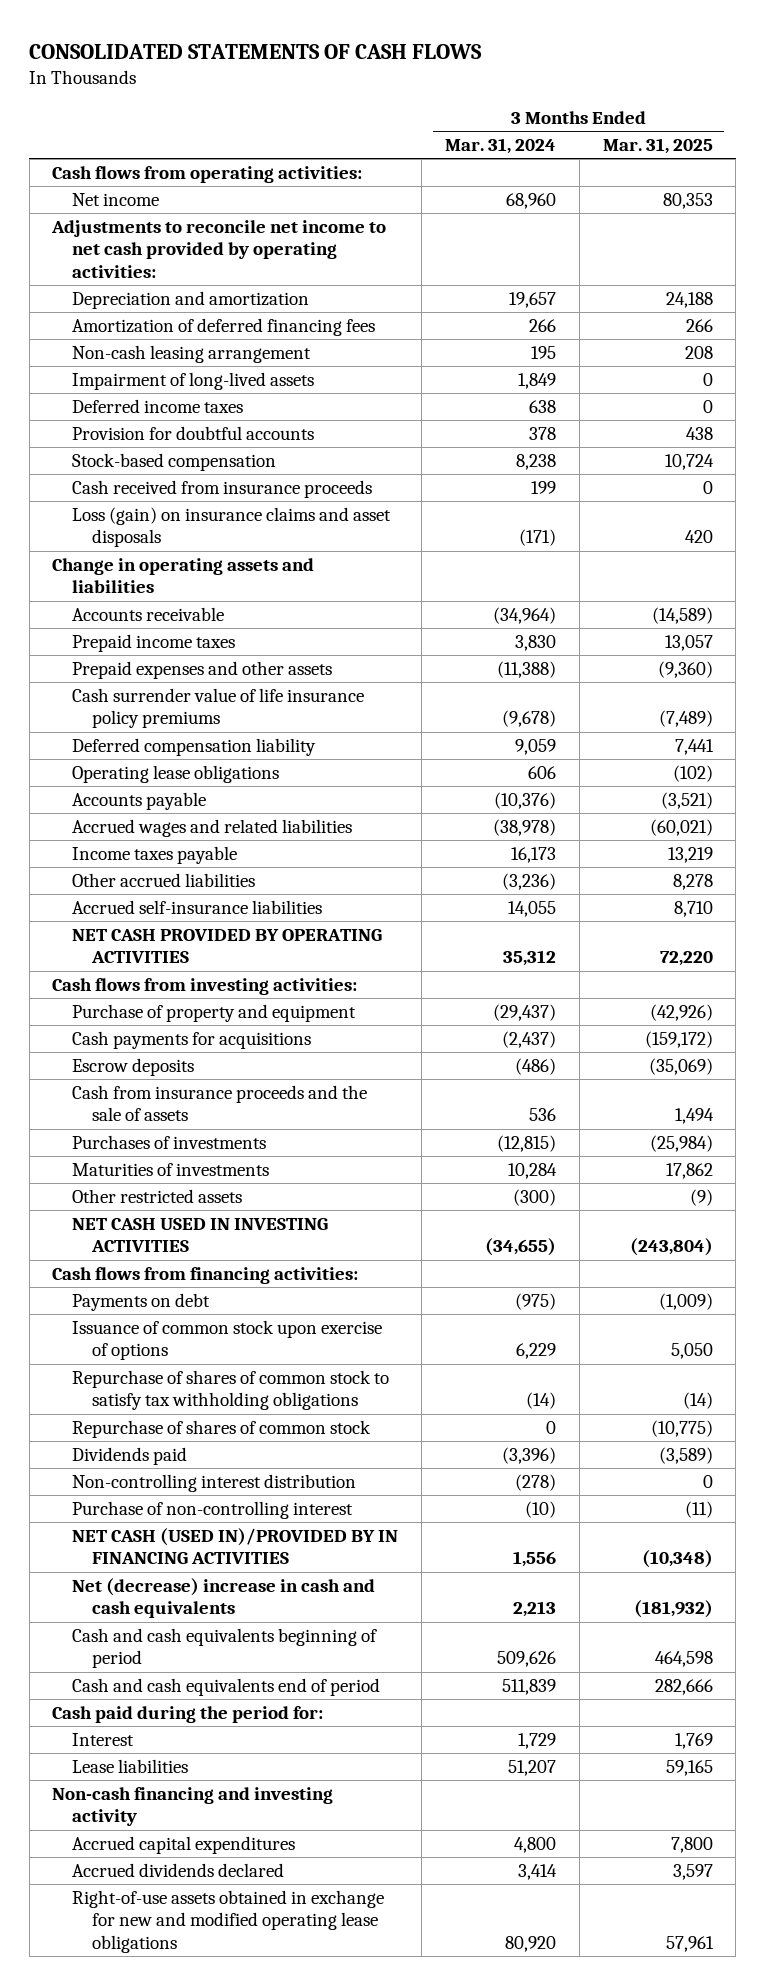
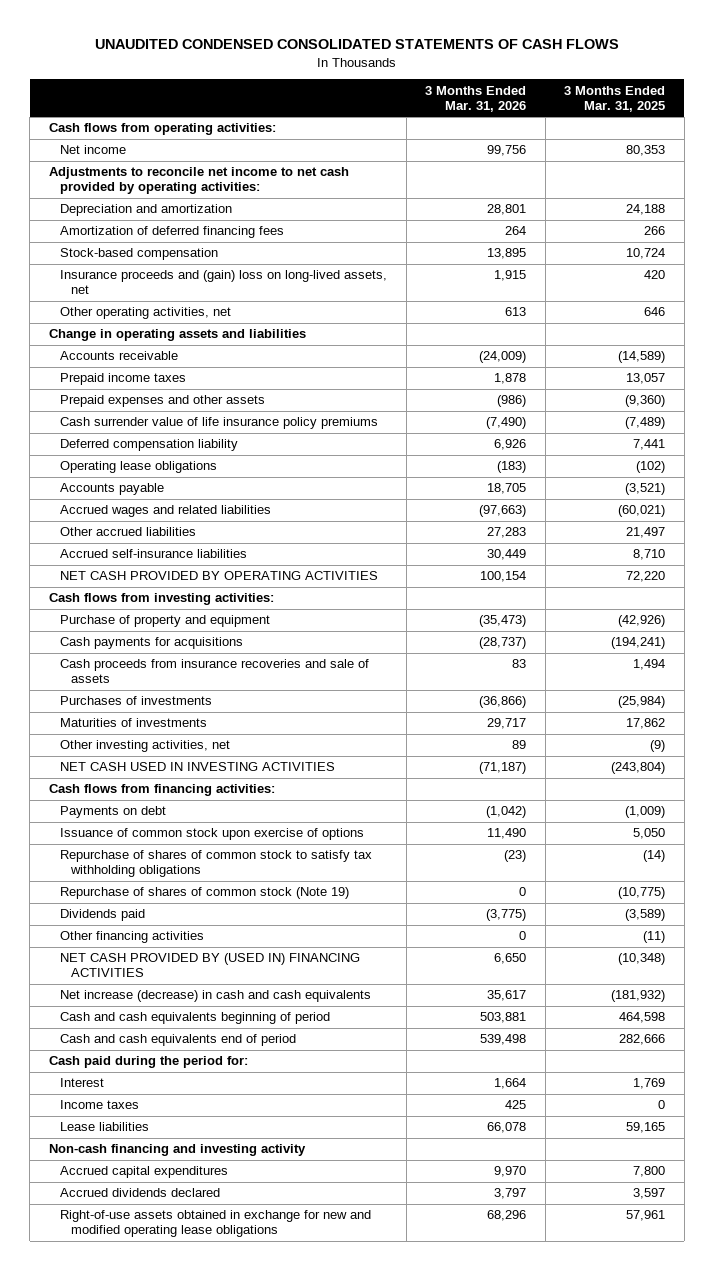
- CONSOLIDATED STATEMENTS OF CASH FLOWS
+ UNAUDITED CONDENSED CONSOLIDATED STATEMENTS OF CASH FLOWS
- | 3 Months Ended Mar. 31, 2024 | 3 Months Ended Mar. 31, 2025
+ | 3 Months Ended Mar. 31, 2026 | 3 Months Ended Mar. 31, 2025
- Non-cash leasing arrangement | 195 | 208
- Impairment of long-lived assets | 1,849 | 0
- Deferred income taxes | 638 | 0
- Provision for doubtful accounts | 378 | 438
- Cash received from insurance proceeds | 199 | 0
- Loss (gain) on insurance claims and asset disposals | (171) | 420
+ Insurance proceeds and (gain) loss on long-lived assets, net | 1,915 | 420
+ Other operating activities, net | 613 | 646
- Income taxes payable | 16,173 | 13,219
- Other accrued liabilities | (3,236) | 8,278
+ Other accrued liabilities | 27,283 | 21,497
- Cash payments for acquisitions | (2,437) | (159,172)
- Escrow deposits | (486) | (35,069)
- Cash from insurance proceeds and the sale of assets | 536 | 1,494
+ Cash payments for acquisitions | (28,737) | (194,241)
+ Cash proceeds from insurance recoveries and sale of assets | 83 | 1,494
- Other restricted assets | (300) | (9)
+ Other investing activities, net | 89 | (9)
- Repurchase of shares of common stock | 0 | (10,775)
+ Repurchase of shares of common stock (Note 19) | 0 | (10,775)
- Non-controlling interest distribution | (278) | 0
- Purchase of non-controlling interest | (10) | (11)
- NET CASH (USED IN)/PROVIDED BY IN FINANCING ACTIVITIES | 1,556 | (10,348)
- Net (decrease) increase in cash and cash equivalents | 2,213 | (181,932)
+ Other financing activities | 0 | (11)
+ NET CASH PROVIDED BY (USED IN) FINANCING ACTIVITIES | 6,650 | (10,348)
+ Net increase (decrease) in cash and cash equivalents | 35,617 | (181,932)
+ Income taxes | 425 | 0

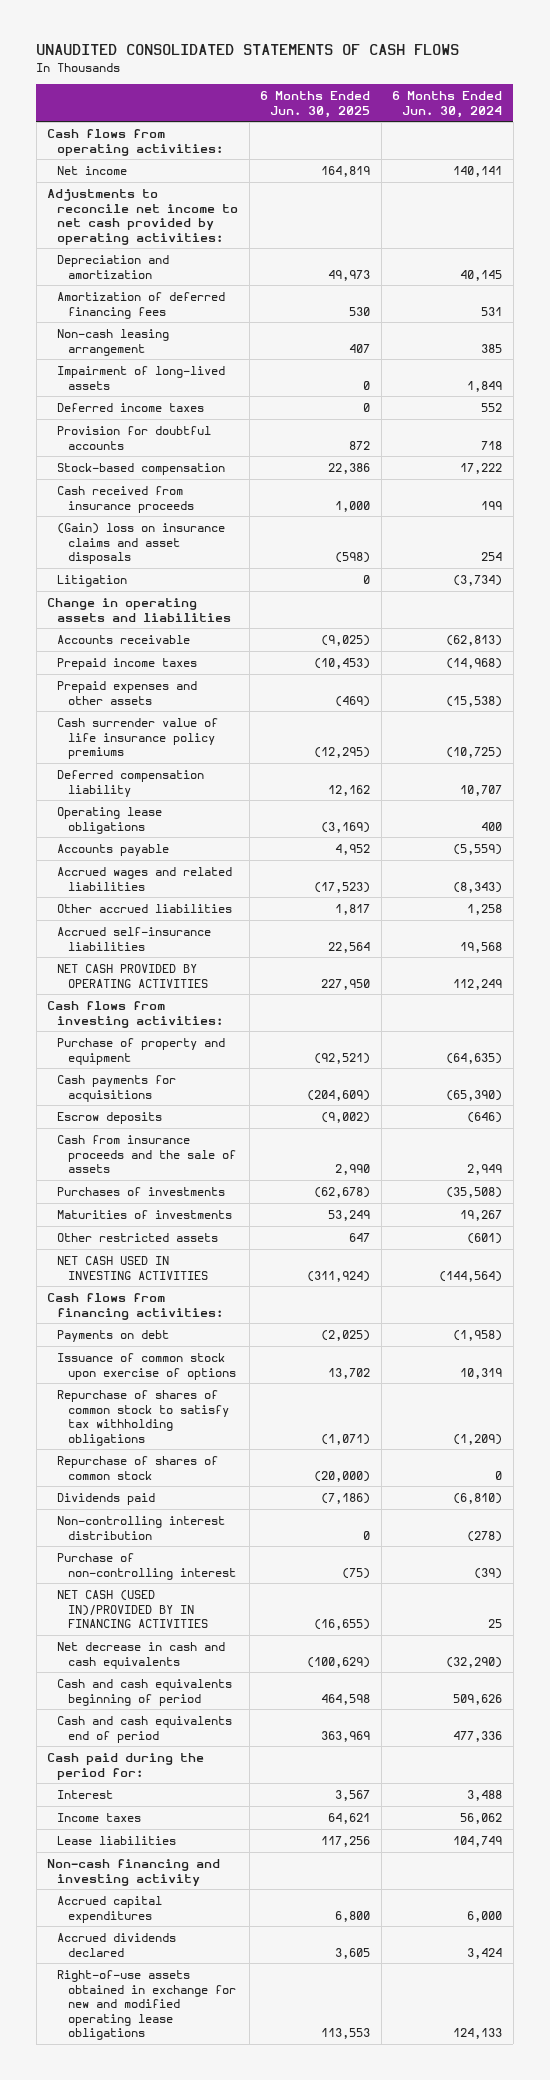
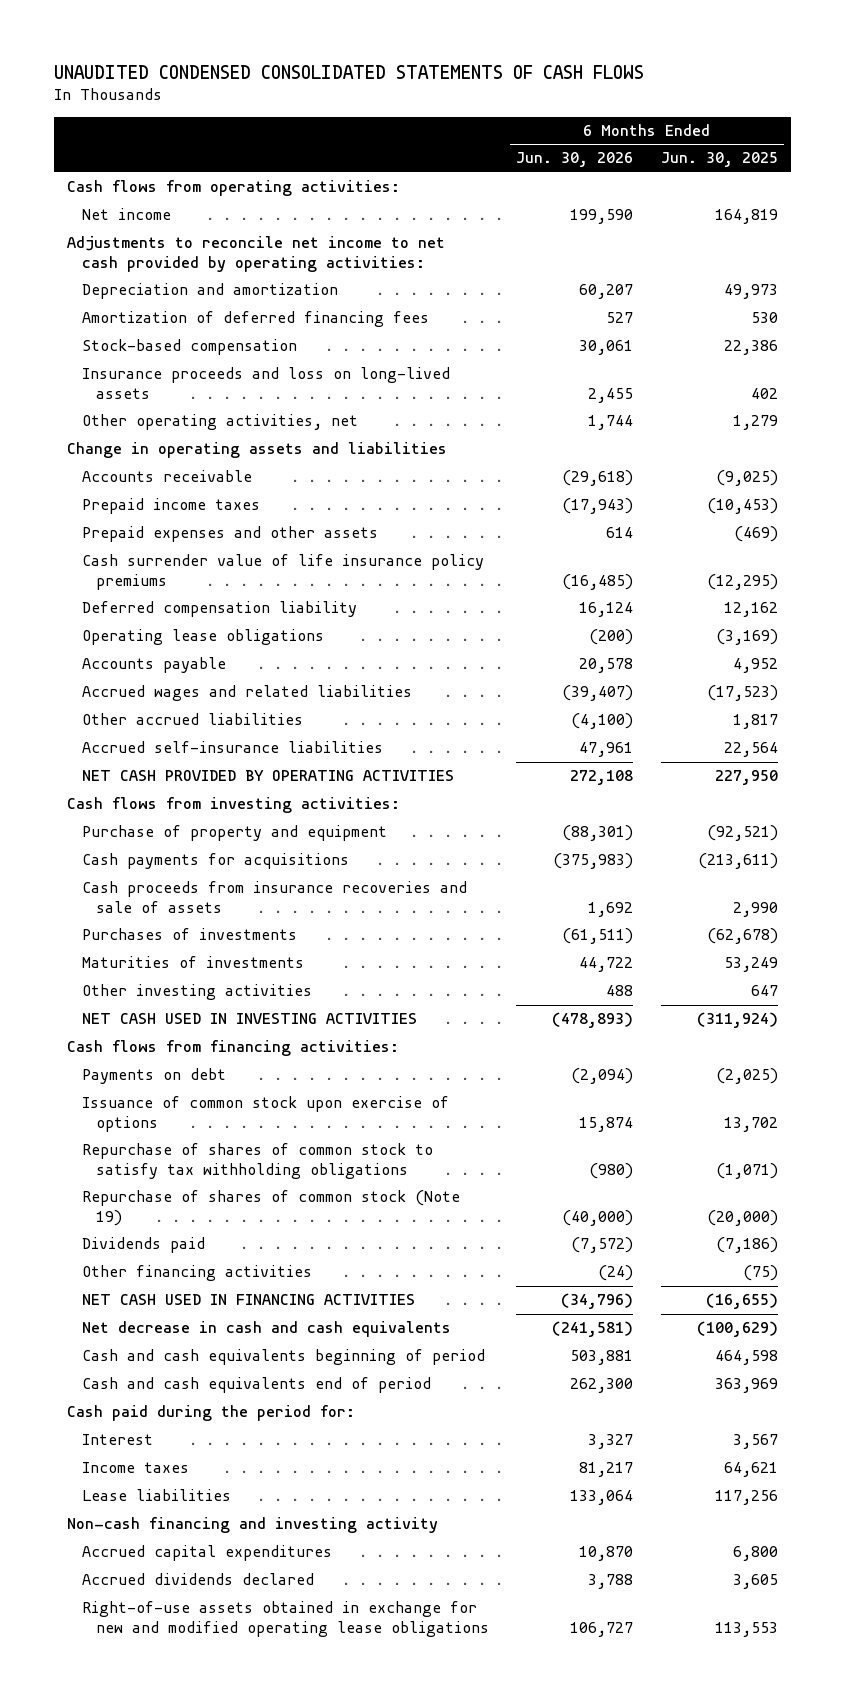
- UNAUDITED CONSOLIDATED STATEMENTS OF CASH FLOWS
+ UNAUDITED CONDENSED CONSOLIDATED STATEMENTS OF CASH FLOWS
- | 6 Months Ended Jun. 30, 2025 | 6 Months Ended Jun. 30, 2024
+ | 6 Months Ended Jun. 30, 2026 | 6 Months Ended Jun. 30, 2025
- Non-cash leasing arrangement | 407 | 385
- Impairment of long-lived assets | 0 | 1,849
- Deferred income taxes | 0 | 552
- Provision for doubtful accounts | 872 | 718
- Cash received from insurance proceeds | 1,000 | 199
- (Gain) loss on insurance claims and asset disposals | (598) | 254
- Litigation | 0 | (3,734)
+ Insurance proceeds and loss on long-lived assets | 2,455 | 402
+ Other operating activities, net | 1,744 | 1,279
- Cash payments for acquisitions | (204,609) | (65,390)
- Escrow deposits | (9,002) | (646)
- Cash from insurance proceeds and the sale of assets | 2,990 | 2,949
+ Cash payments for acquisitions | (375,983) | (213,611)
+ Cash proceeds from insurance recoveries and sale of assets | 1,692 | 2,990
- Other restricted assets | 647 | (601)
+ Other investing activities | 488 | 647
- Repurchase of shares of common stock | (20,000) | 0
+ Repurchase of shares of common stock (Note 19) | (40,000) | (20,000)
- Non-controlling interest distribution | 0 | (278)
- Purchase of non-controlling interest | (75) | (39)
- NET CASH (USED IN)/PROVIDED BY IN FINANCING ACTIVITIES | (16,655) | 25
+ Other financing activities | (24) | (75)
+ NET CASH USED IN FINANCING ACTIVITIES | (34,796) | (16,655)

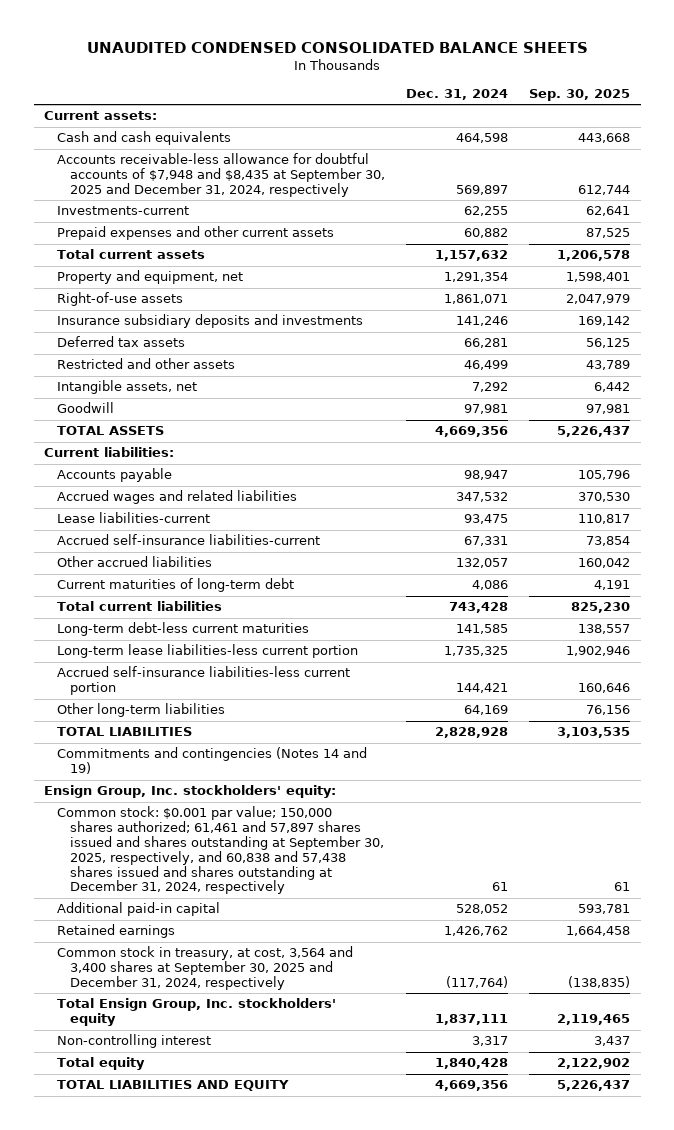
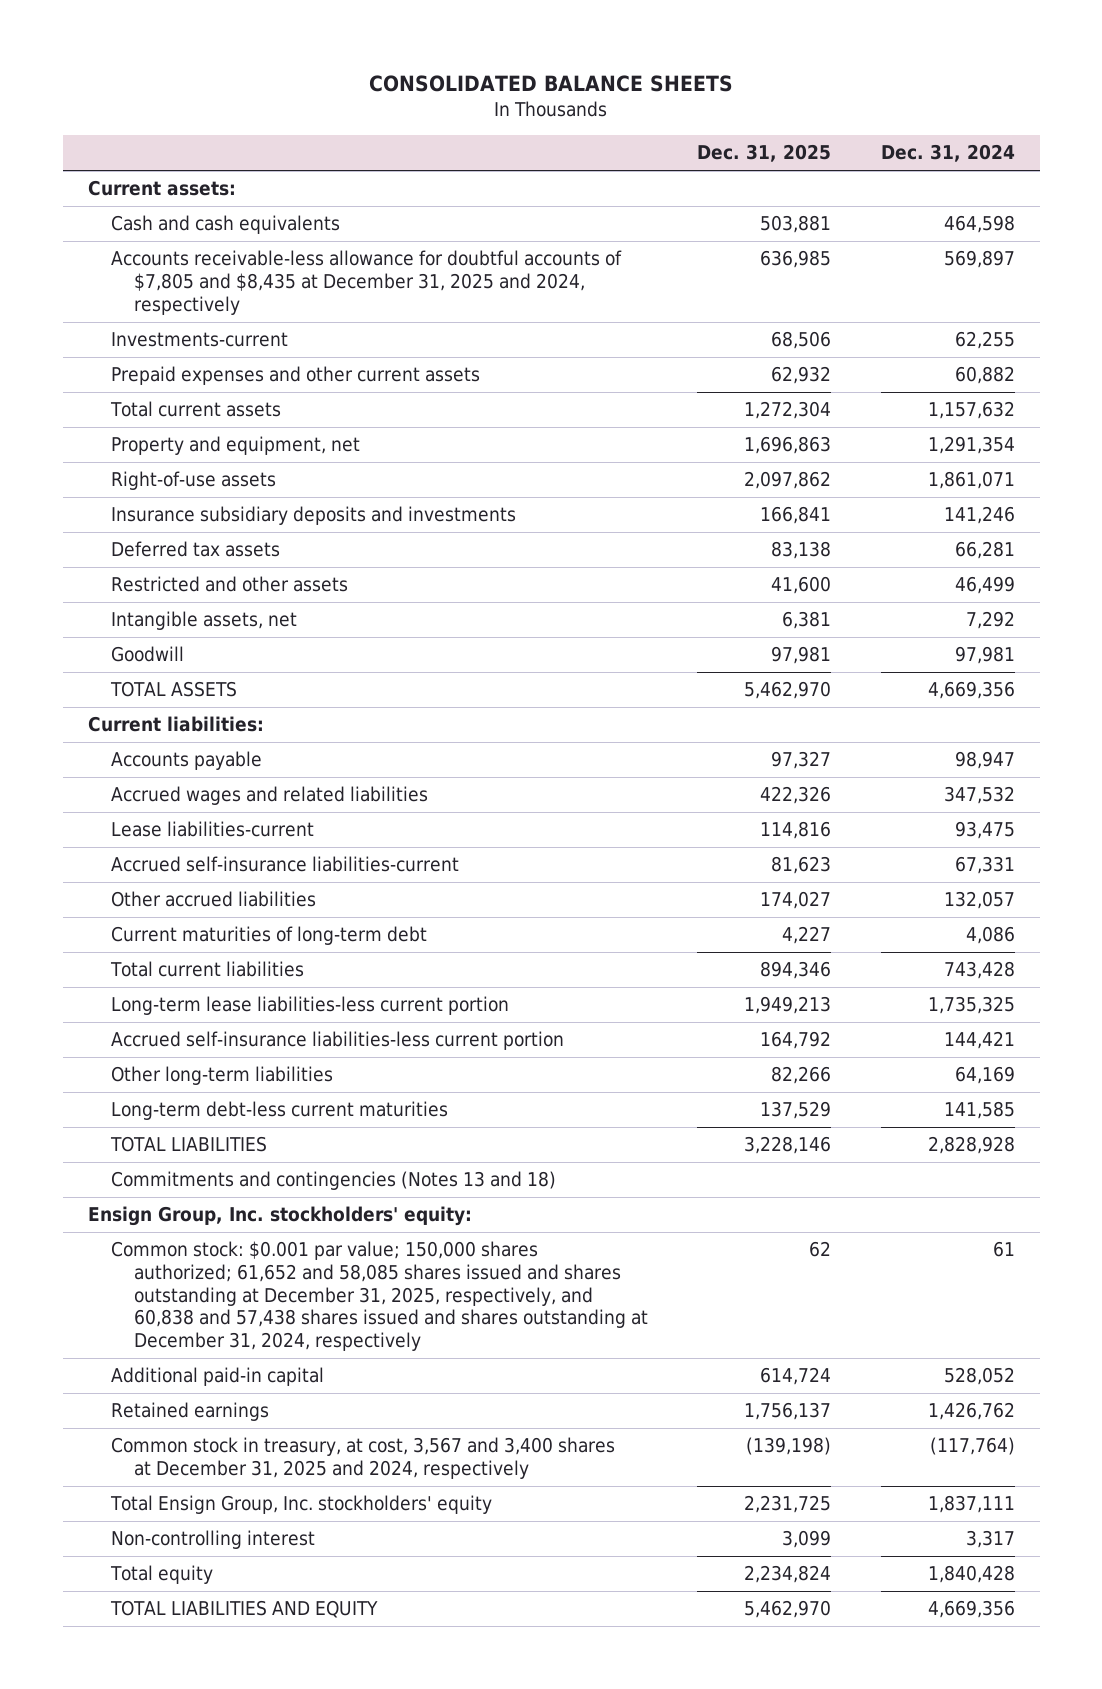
- UNAUDITED CONDENSED CONSOLIDATED BALANCE SHEETS
+ CONSOLIDATED BALANCE SHEETS
- | Dec. 31, 2024 | Sep. 30, 2025
+ | Dec. 31, 2025 | Dec. 31, 2024
- Accounts receivable-less allowance for doubtful accounts of $7,948 and $8,435 at September 30, 2025 and December 31, 2024, respectively | 569,897 | 612,744
+ Accounts receivable-less allowance for doubtful accounts of $7,805 and $8,435 at December 31, 2025 and 2024, respectively | 636,985 | 569,897
moved down: Long-term debt-less current maturities | 137,529 | 141,585
- Commitments and contingencies (Notes 14 and 19)
+ Commitments and contingencies (Notes 13 and 18)
- Common stock: $0.001 par value; 150,000 shares authorized; 61,461 and 57,897 shares issued and shares outstanding at September 30, 2025, respectively, and 60,838 and 57,438 shares issued and shares outstanding at December 31, 2024, respectively | 61 | 61
+ Common stock: $0.001 par value; 150,000 shares authorized; 61,652 and 58,085 shares issued and shares outstanding at December 31, 2025, respectively, and 60,838 and 57,438 shares issued and shares outstanding at December 31, 2024, respectively | 62 | 61
- Common stock in treasury, at cost, 3,564 and 3,400 shares at September 30, 2025 and December 31, 2024, respectively | (117,764) | (138,835)
+ Common stock in treasury, at cost, 3,567 and 3,400 shares at December 31, 2025 and 2024, respectively | (139,198) | (117,764)

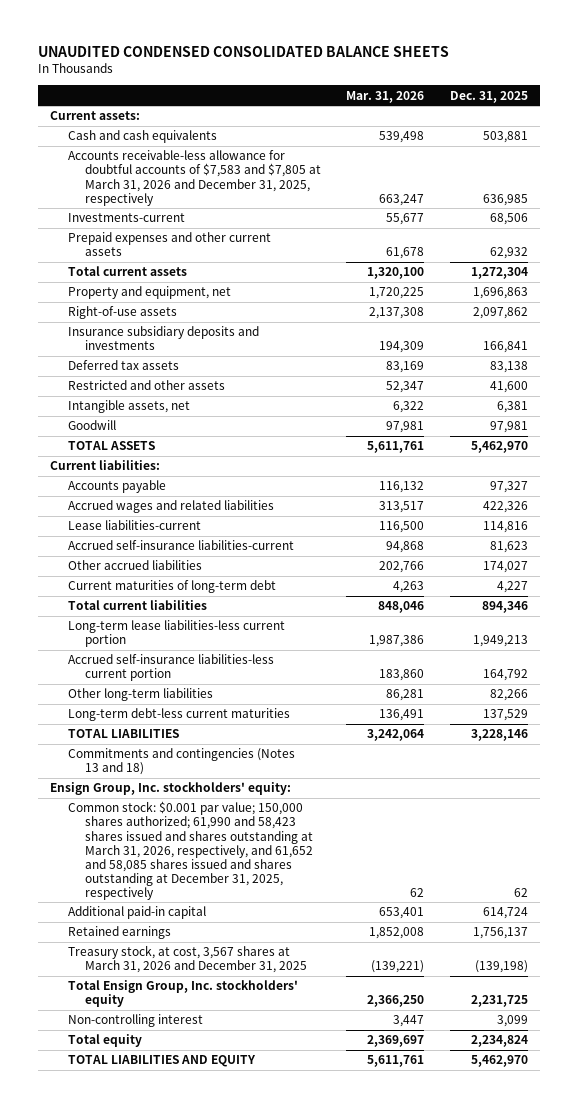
- CONSOLIDATED BALANCE SHEETS
+ UNAUDITED CONDENSED CONSOLIDATED BALANCE SHEETS
- | Dec. 31, 2025 | Dec. 31, 2024
+ | Mar. 31, 2026 | Dec. 31, 2025
- Accounts receivable-less allowance for doubtful accounts of $7,805 and $8,435 at December 31, 2025 and 2024, respectively | 636,985 | 569,897
+ Accounts receivable-less allowance for doubtful accounts of $7,583 and $7,805 at March 31, 2026 and December 31, 2025, respectively | 663,247 | 636,985
- Common stock: $0.001 par value; 150,000 shares authorized; 61,652 and 58,085 shares issued and shares outstanding at December 31, 2025, respectively, and 60,838 and 57,438 shares issued and shares outstanding at December 31, 2024, respectively | 62 | 61
+ Common stock: $0.001 par value; 150,000 shares authorized; 61,990 and 58,423 shares issued and shares outstanding at March 31, 2026, respectively, and 61,652 and 58,085 shares issued and shares outstanding at December 31, 2025, respectively | 62 | 62
- Common stock in treasury, at cost, 3,567 and 3,400 shares at December 31, 2025 and 2024, respectively | (139,198) | (117,764)
+ Treasury stock, at cost, 3,567 shares at March 31, 2026 and December 31, 2025 | (139,221) | (139,198)

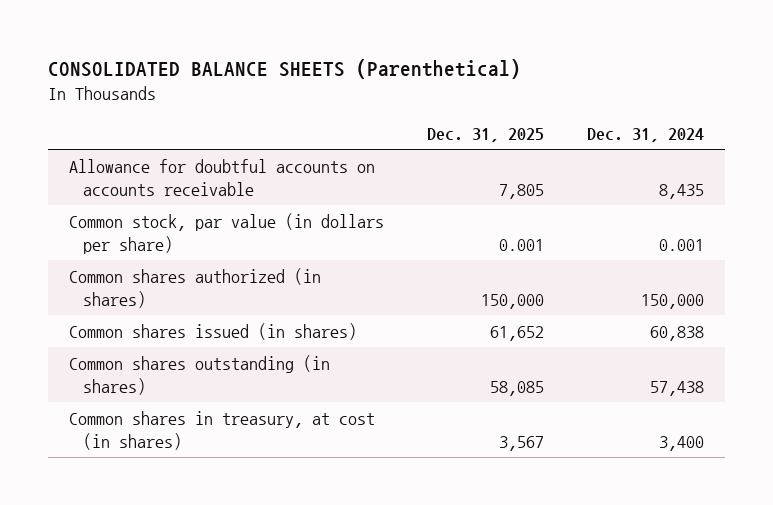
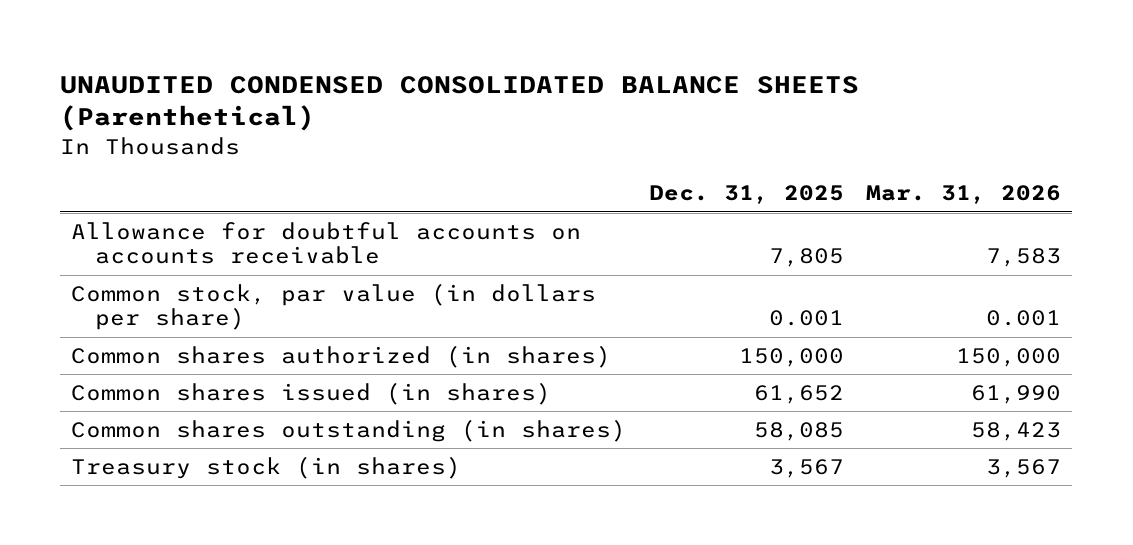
- CONSOLIDATED BALANCE SHEETS (Parenthetical)
+ UNAUDITED CONDENSED CONSOLIDATED BALANCE SHEETS (Parenthetical)
- | Dec. 31, 2025 | Dec. 31, 2024
+ | Dec. 31, 2025 | Mar. 31, 2026
- Common shares in treasury, at cost (in shares) | 3,567 | 3,400
+ Treasury stock (in shares) | 3,567 | 3,567

